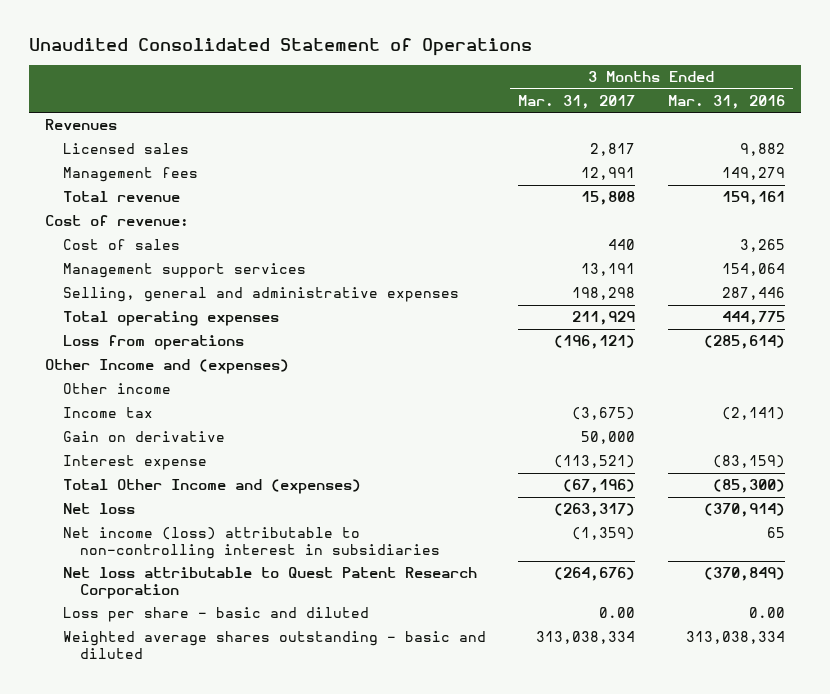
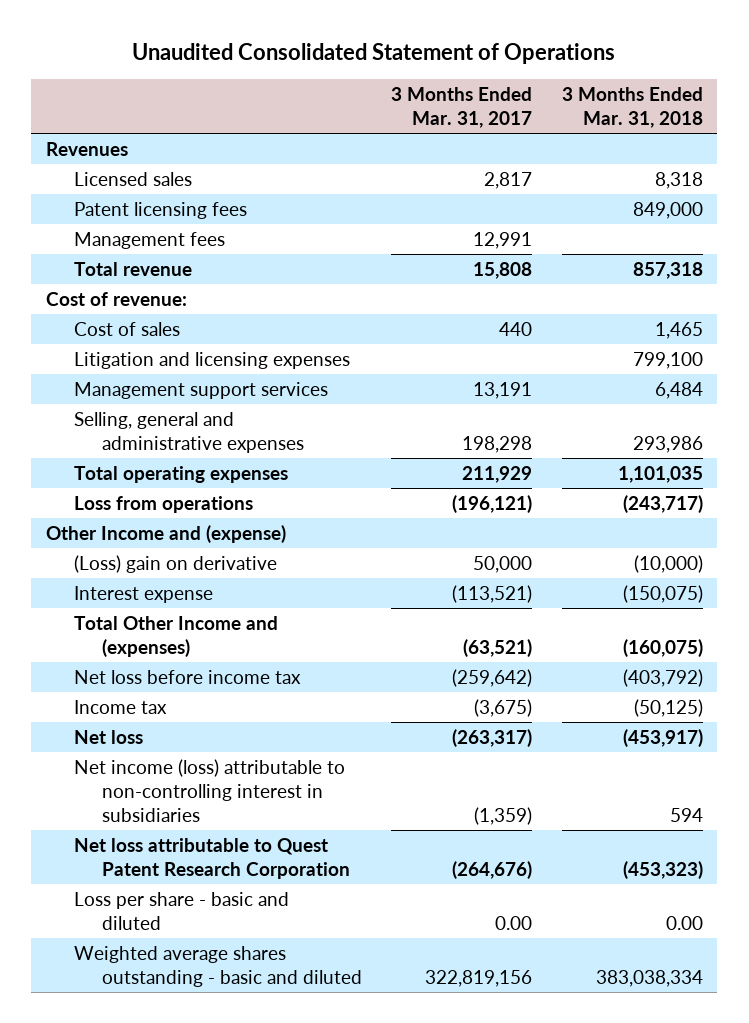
- | 3 Months Ended Mar. 31, 2017 | 3 Months Ended Mar. 31, 2016
+ | 3 Months Ended Mar. 31, 2017 | 3 Months Ended Mar. 31, 2018
+ Patent licensing fees | | 849,000
+ Litigation and licensing expenses | | 799,100
- Other Income and (expenses)
- Other income
- Gain on derivative | 50,000 |
+ Other Income and (expense)
+ (Loss) gain on derivative | 50,000 | (10,000)
- Total Other Income and (expenses) | (67,196) | (85,300)
+ Total Other Income and (expenses) | (63,521) | (160,075)
+ Net loss before income tax | (259,642) | (403,792)
moved down: Income tax | (3,675) | (50,125)
- Weighted average shares outstanding - basic and diluted | 313,038,334 | 313,038,334
+ Weighted average shares outstanding - basic and diluted | 322,819,156 | 383,038,334

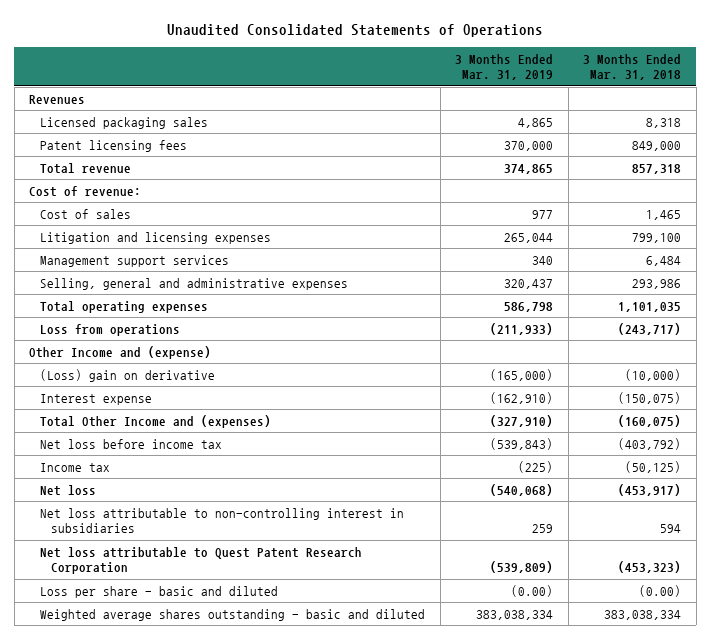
- Unaudited Consolidated Statement of Operations
+ Unaudited Consolidated Statements of Operations
- | 3 Months Ended Mar. 31, 2017 | 3 Months Ended Mar. 31, 2018
+ | 3 Months Ended Mar. 31, 2019 | 3 Months Ended Mar. 31, 2018
- Licensed sales | 2,817 | 8,318
+ Licensed packaging sales | 4,865 | 8,318
- Management fees | 12,991 |
- Net income (loss) attributable to non-controlling interest in subsidiaries | (1,359) | 594
+ Net loss attributable to non-controlling interest in subsidiaries | 259 | 594
- Loss per share - basic and diluted | 0.00 | 0.00
+ Loss per share - basic and diluted | (0.00) | (0.00)

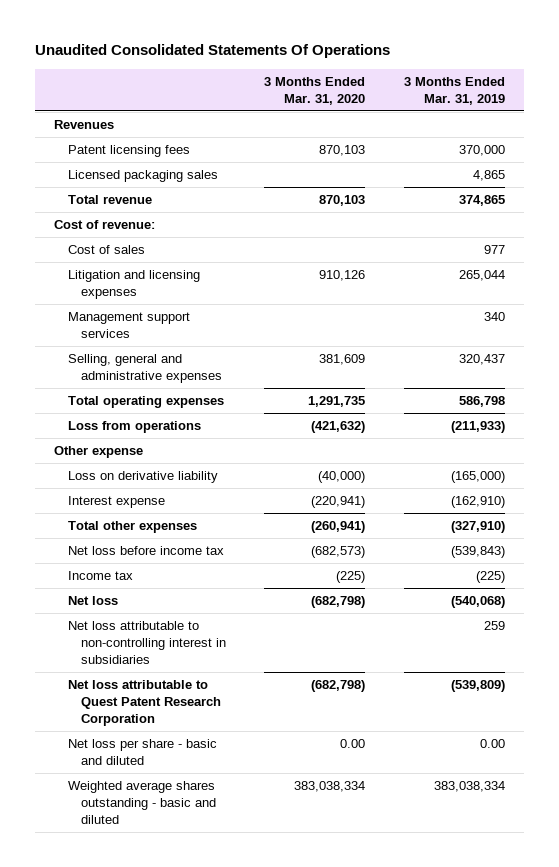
- Unaudited Consolidated Statements of Operations
+ Unaudited Consolidated Statements Of Operations
- | 3 Months Ended Mar. 31, 2019 | 3 Months Ended Mar. 31, 2018
+ | 3 Months Ended Mar. 31, 2020 | 3 Months Ended Mar. 31, 2019
moved down: Licensed packaging sales | | 4,865
- Other Income and (expense)
- (Loss) gain on derivative | (165,000) | (10,000)
+ Other expense
+ Loss on derivative liability | (40,000) | (165,000)
- Total Other Income and (expenses) | (327,910) | (160,075)
+ Total other expenses | (260,941) | (327,910)
- Loss per share - basic and diluted | (0.00) | (0.00)
+ Net loss per share - basic and diluted | 0.00 | 0.00

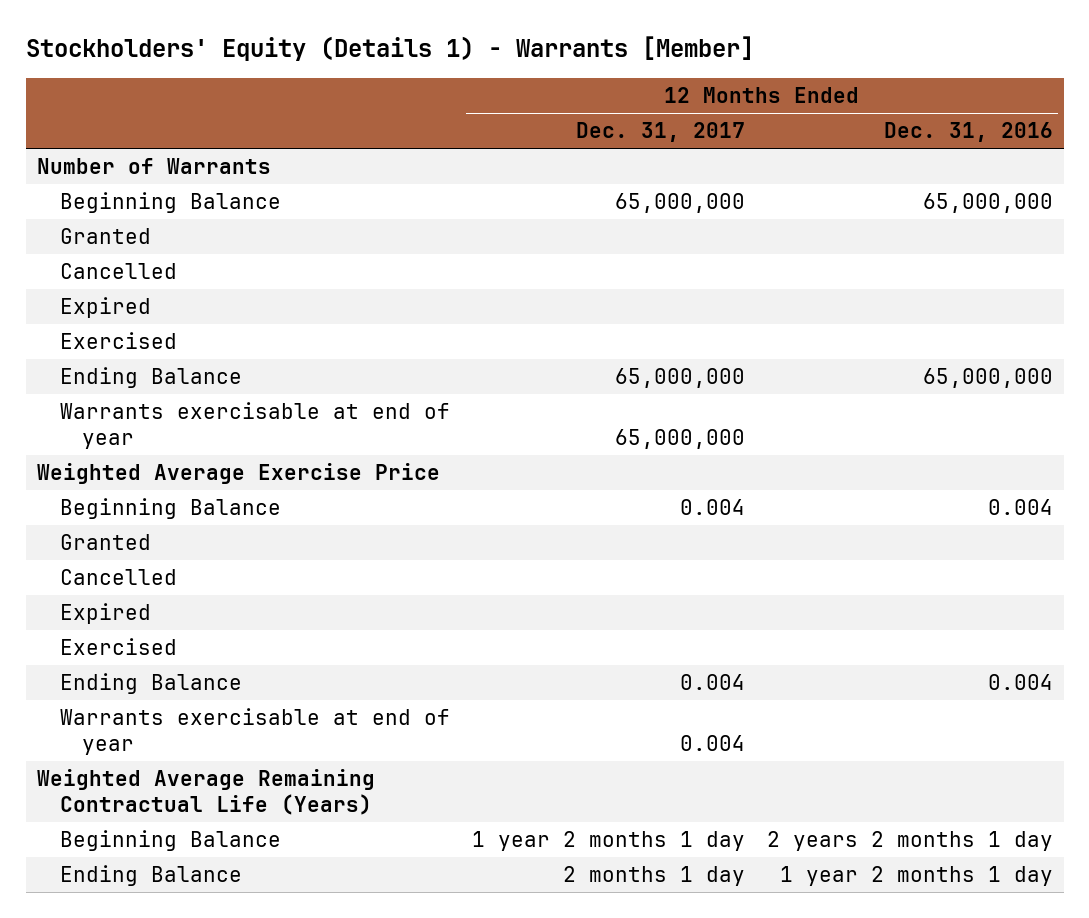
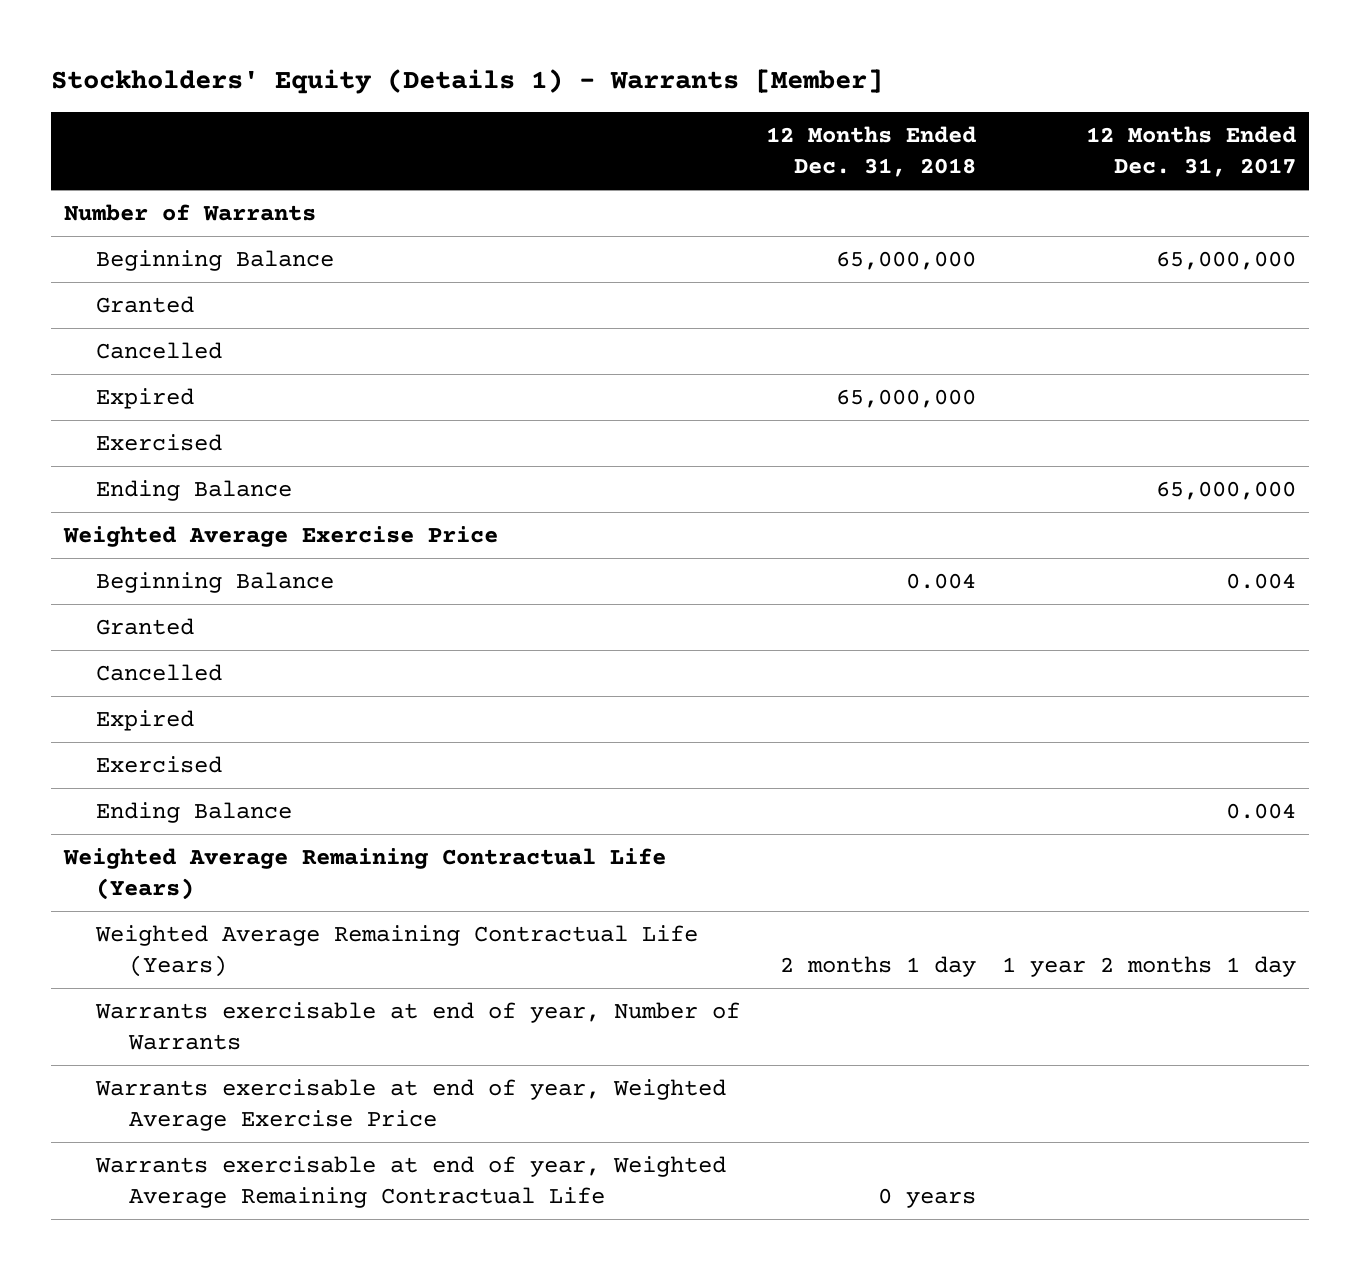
- | 12 Months Ended Dec. 31, 2017 | 12 Months Ended Dec. 31, 2016
+ | 12 Months Ended Dec. 31, 2018 | 12 Months Ended Dec. 31, 2017
- Warrants exercisable at end of year | 65,000,000 |
- Warrants exercisable at end of year | 0.004 |
- Beginning Balance | 1 year 2 months 1 day | 2 years 2 months 1 day
- Ending Balance | 2 months 1 day | 1 year 2 months 1 day
+ Weighted Average Remaining Contractual Life (Years) | 2 months 1 day | 1 year 2 months 1 day
+ Warrants exercisable at end of year, Number of Warrants
+ Warrants exercisable at end of year, Weighted Average Exercise Price
+ Warrants exercisable at end of year, Weighted Average Remaining Contractual Life | 0 years |

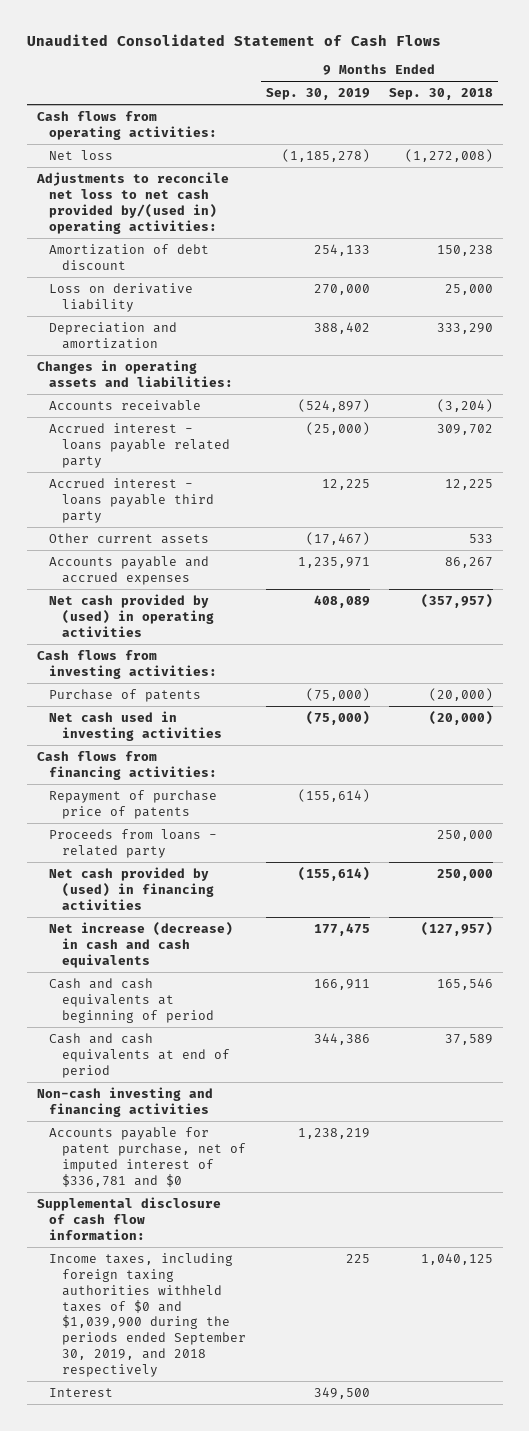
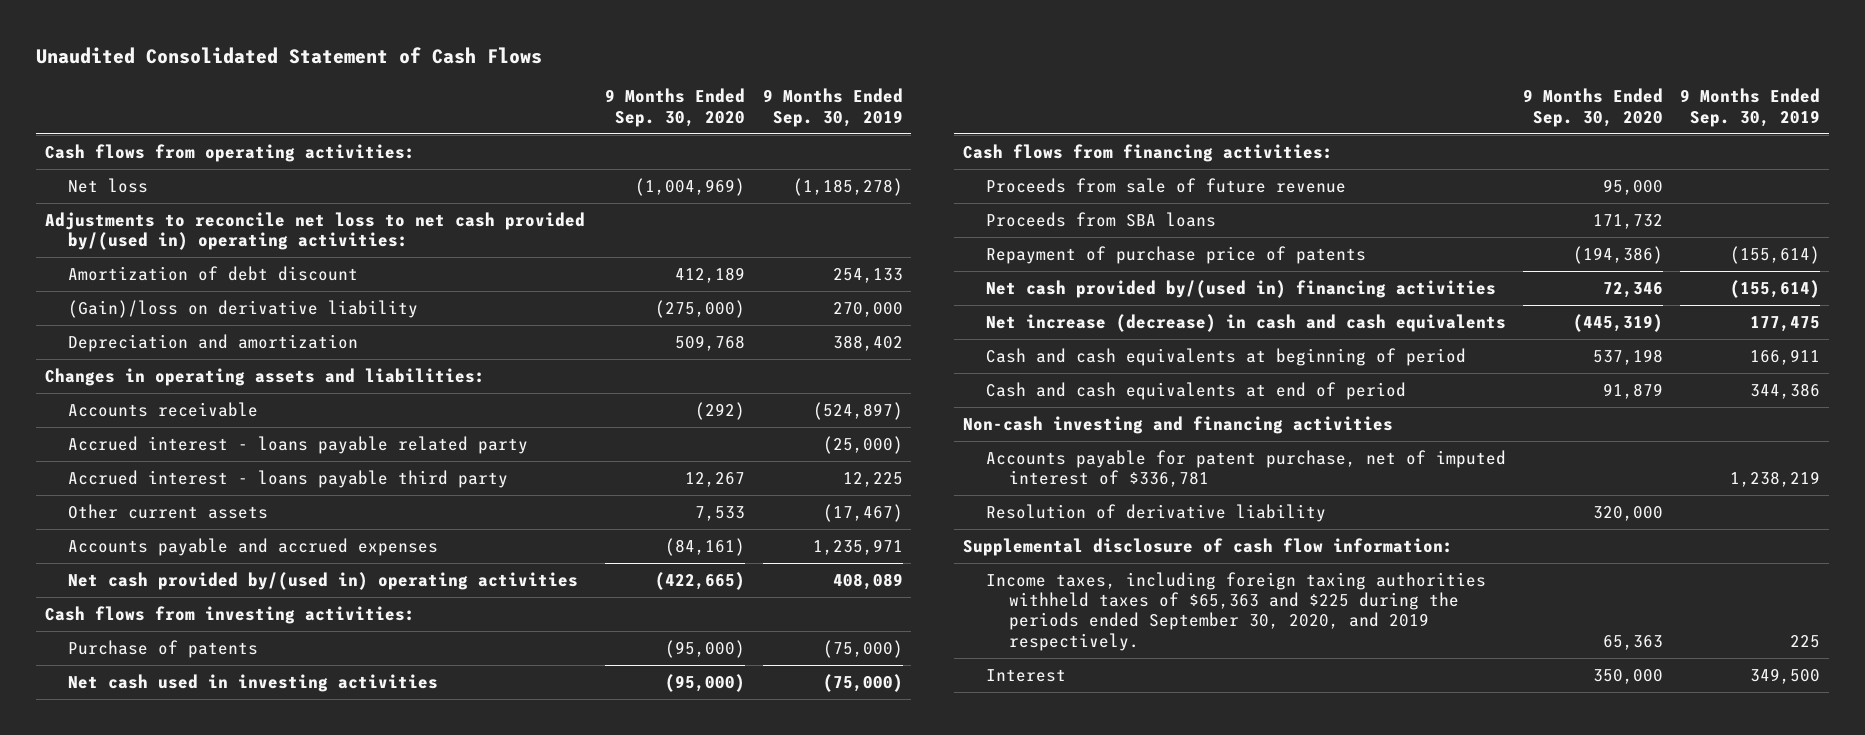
- | 9 Months Ended Sep. 30, 2019 | 9 Months Ended Sep. 30, 2018
+ | 9 Months Ended Sep. 30, 2020 | 9 Months Ended Sep. 30, 2019
- Loss on derivative liability | 270,000 | 25,000
+ (Gain)/loss on derivative liability | (275,000) | 270,000
- Net cash provided by (used) in operating activities | 408,089 | (357,957)
+ Net cash provided by/(used in) operating activities | (422,665) | 408,089
+ Proceeds from sale of future revenue | 95,000 |
+ Proceeds from SBA loans | 171,732 |
- Proceeds from loans - related party | | 250,000
- Net cash provided by (used) in financing activities | (155,614) | 250,000
+ Net cash provided by/(used in) financing activities | 72,346 | (155,614)
- Accounts payable for patent purchase, net of imputed interest of $336,781 and $0 | 1,238,219 |
+ Accounts payable for patent purchase, net of imputed interest of $336,781 | | 1,238,219
+ Resolution of derivative liability | 320,000 |
- Income taxes, including foreign taxing authorities withheld taxes of $0 and $1,039,900 during the periods ended September 30, 2019, and 2018 respectively | 225 | 1,040,125
+ Income taxes, including foreign taxing authorities withheld taxes of $65,363 and $225 during the periods ended September 30, 2020, and 2019 respectively. | 65,363 | 225

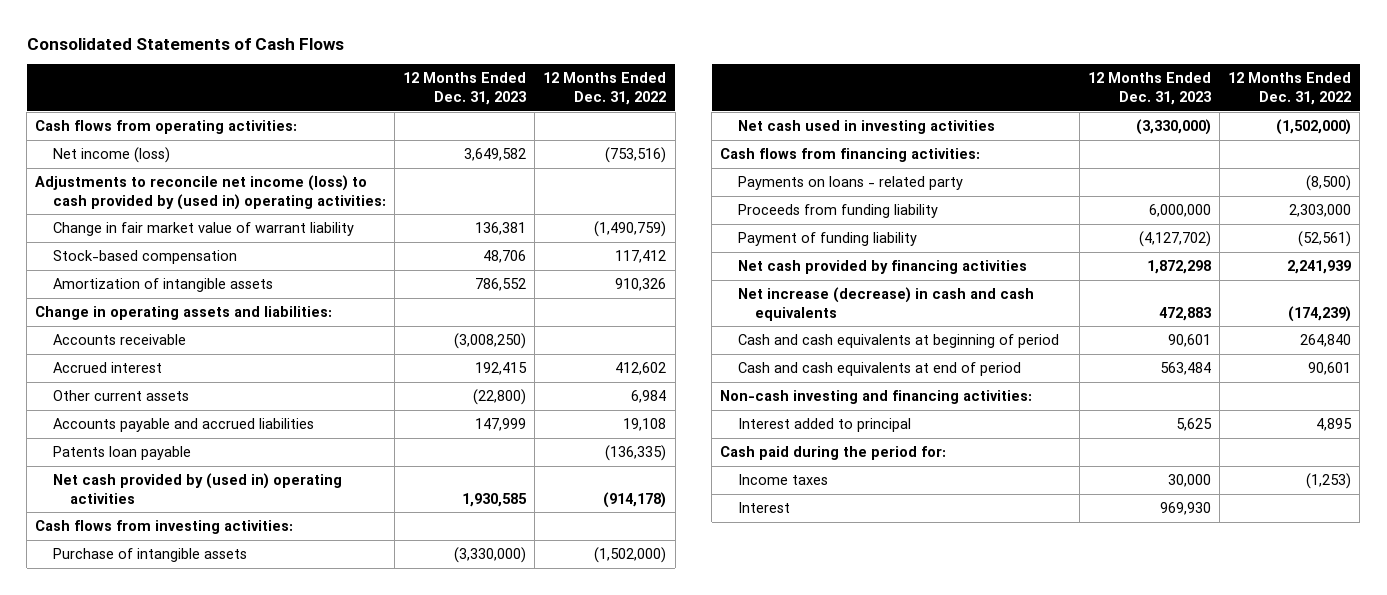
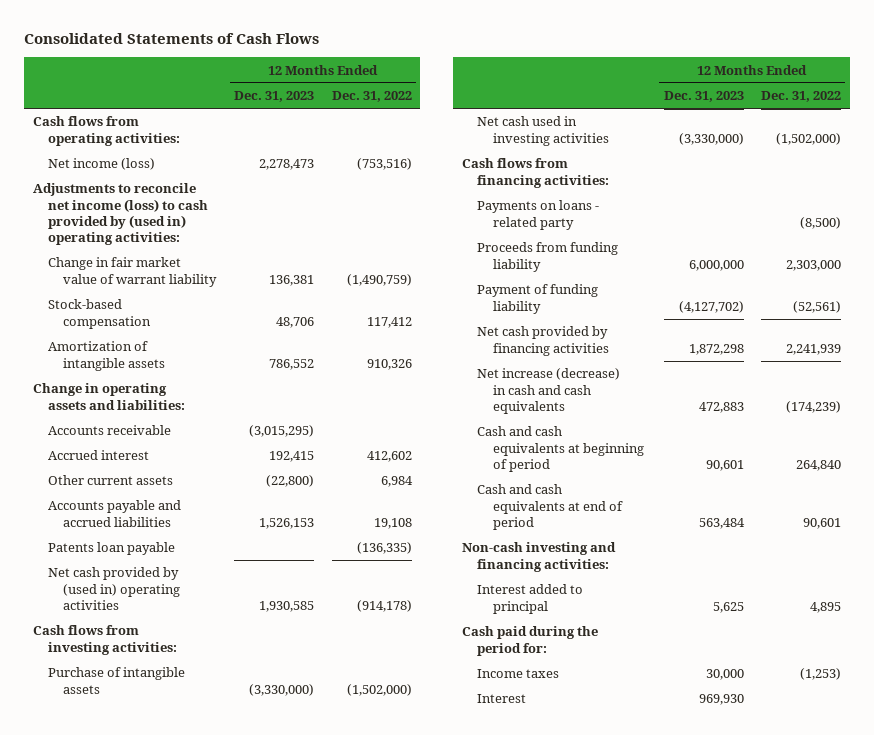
- Net income (loss) | 3,649,582 | (753,516)
+ Net income (loss) | 2,278,473 | (753,516)
- Accounts receivable | (3,008,250) |
+ Accounts receivable | (3,015,295) |
- Accounts payable and accrued liabilities | 147,999 | 19,108
+ Accounts payable and accrued liabilities | 1,526,153 | 19,108

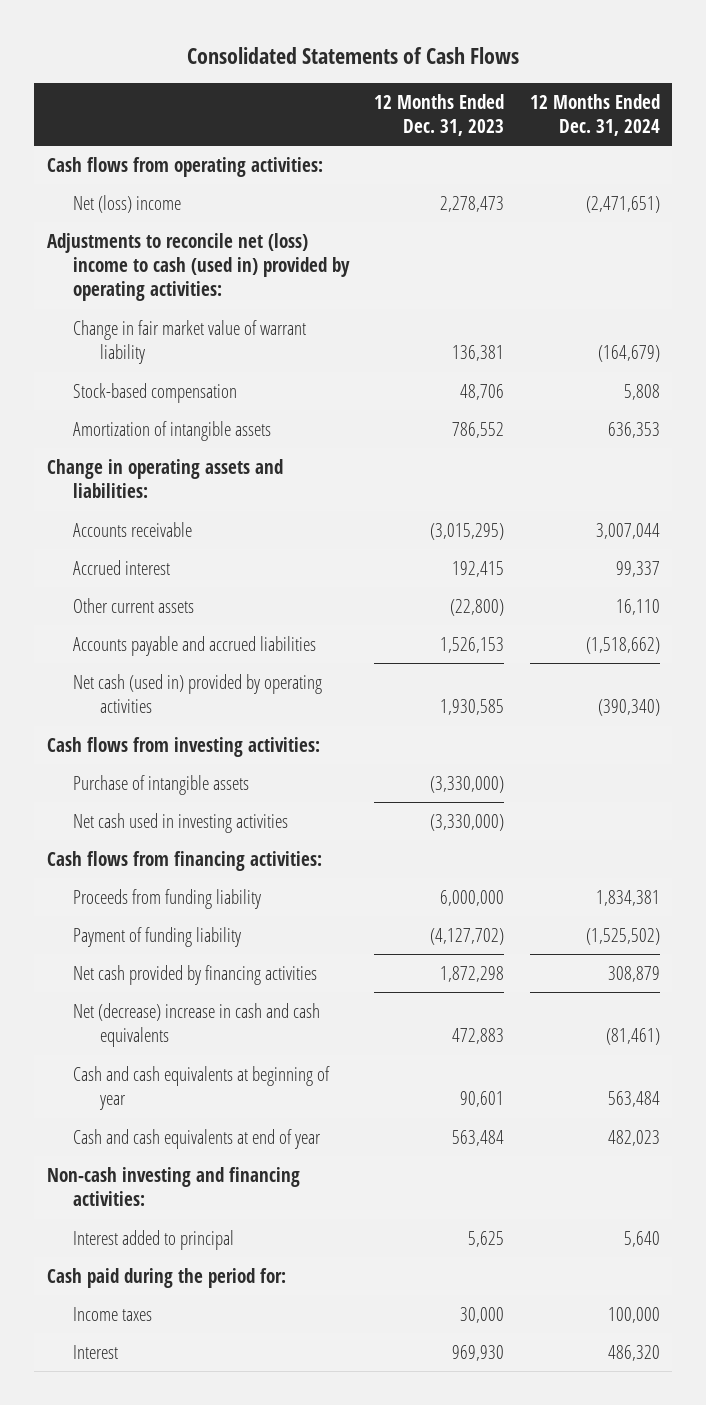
- | 12 Months Ended Dec. 31, 2023 | 12 Months Ended Dec. 31, 2022
+ | 12 Months Ended Dec. 31, 2023 | 12 Months Ended Dec. 31, 2024
- Net income (loss) | 2,278,473 | (753,516)
- Adjustments to reconcile net income (loss) to cash provided by (used in) operating activities:
+ Net (loss) income | 2,278,473 | (2,471,651)
+ Adjustments to reconcile net (loss) income to cash (used in) provided by operating activities:
- Patents loan payable | | (136,335)
- Net cash provided by (used in) operating activities | 1,930,585 | (914,178)
+ Net cash (used in) provided by operating activities | 1,930,585 | (390,340)
- Payments on loans - related party | | (8,500)
- Net increase (decrease) in cash and cash equivalents | 472,883 | (174,239)
- Cash and cash equivalents at beginning of period | 90,601 | 264,840
- Cash and cash equivalents at end of period | 563,484 | 90,601
+ Net (decrease) increase in cash and cash equivalents | 472,883 | (81,461)
+ Cash and cash equivalents at beginning of year | 90,601 | 563,484
+ Cash and cash equivalents at end of year | 563,484 | 482,023

